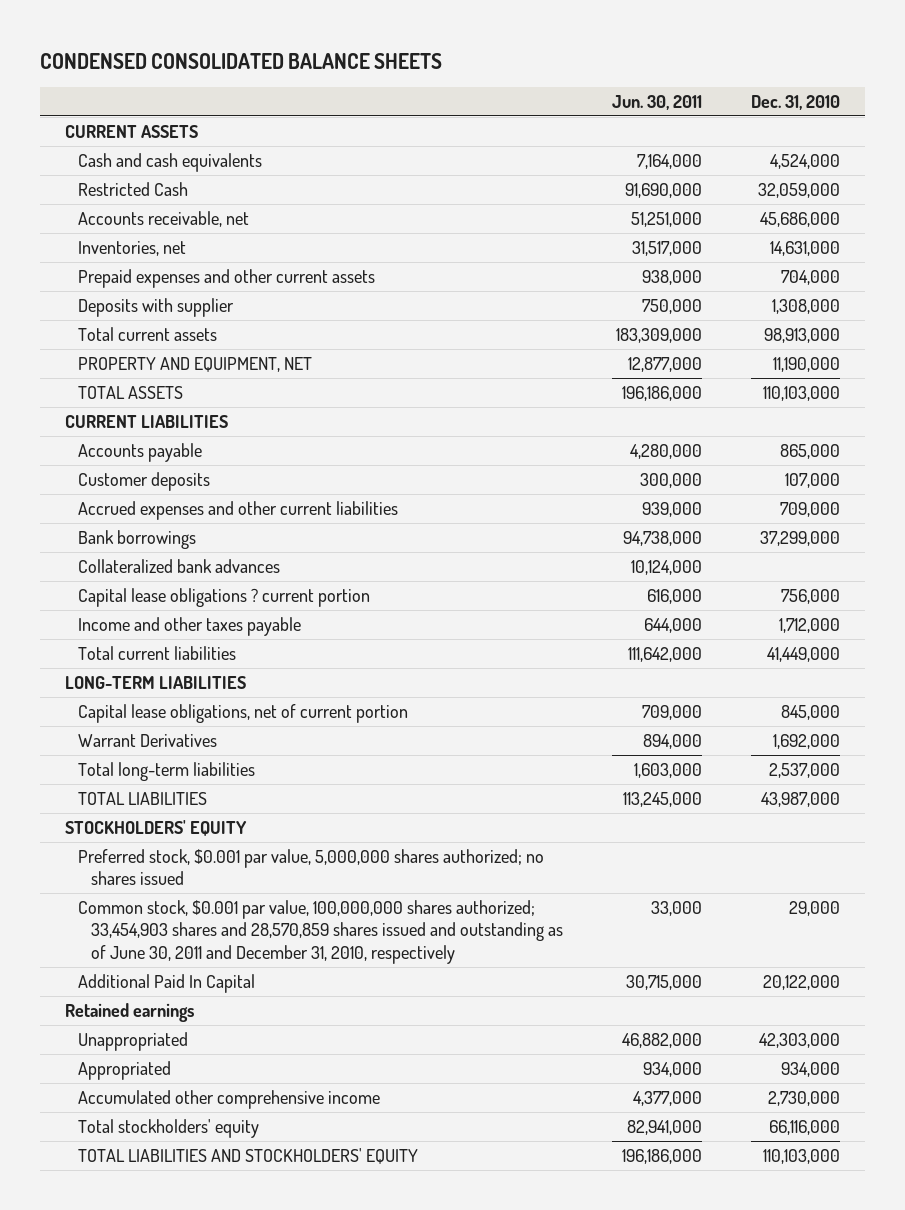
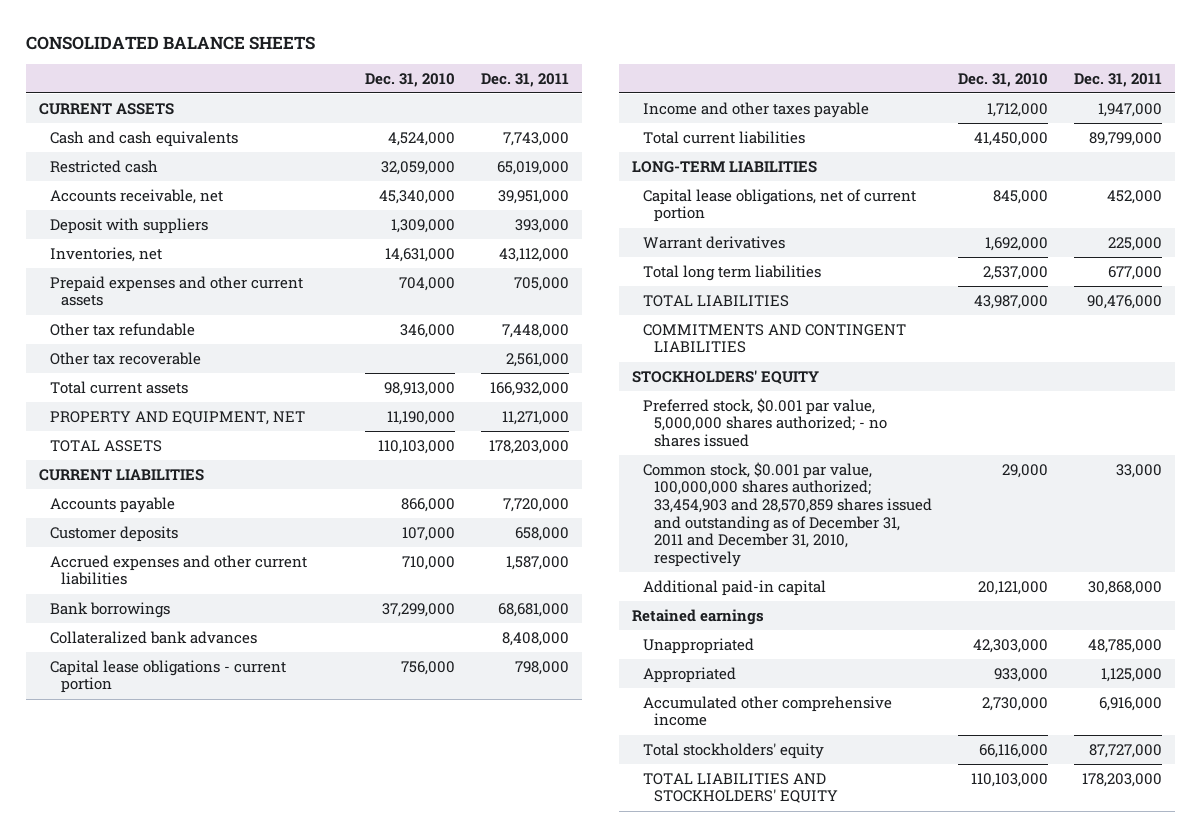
- CONDENSED CONSOLIDATED BALANCE SHEETS
+ CONSOLIDATED BALANCE SHEETS
- | Jun. 30, 2011 | Dec. 31, 2010
+ | Dec. 31, 2010 | Dec. 31, 2011
- Restricted Cash | 91,690,000 | 32,059,000
- Accounts receivable, net | 51,251,000 | 45,686,000
+ Restricted cash | 32,059,000 | 65,019,000
+ Accounts receivable, net | 45,340,000 | 39,951,000
+ Deposit with suppliers | 1,309,000 | 393,000
- Deposits with supplier | 750,000 | 1,308,000
+ Other tax refundable | 346,000 | 7,448,000
+ Other tax recoverable | | 2,561,000
- Accounts payable | 4,280,000 | 865,000
+ Accounts payable | 866,000 | 7,720,000
- Accrued expenses and other current liabilities | 939,000 | 709,000
+ Accrued expenses and other current liabilities | 710,000 | 1,587,000
- Capital lease obligations ? current portion | 616,000 | 756,000
+ Capital lease obligations - current portion | 756,000 | 798,000
- Total current liabilities | 111,642,000 | 41,449,000
+ Total current liabilities | 41,450,000 | 89,799,000
- Warrant Derivatives | 894,000 | 1,692,000
- Total long-term liabilities | 1,603,000 | 2,537,000
+ Warrant derivatives | 1,692,000 | 225,000
+ Total long term liabilities | 2,537,000 | 677,000
+ COMMITMENTS AND CONTINGENT LIABILITIES
- Preferred stock, $0.001 par value, 5,000,000 shares authorized; no shares issued
- Common stock, $0.001 par value, 100,000,000 shares authorized; 33,454,903 shares and 28,570,859 shares issued and outstanding as of June 30, 2011 and December 31, 2010, respectively | 33,000 | 29,000
- Additional Paid In Capital | 30,715,000 | 20,122,000
+ Preferred stock, $0.001 par value, 5,000,000 shares authorized; - no shares issued
+ Common stock, $0.001 par value, 100,000,000 shares authorized; 33,454,903 and 28,570,859 shares issued and outstanding as of December 31, 2011 and December 31, 2010, respectively | 29,000 | 33,000
+ Additional paid-in capital | 20,121,000 | 30,868,000
- Appropriated | 934,000 | 934,000
+ Appropriated | 933,000 | 1,125,000

